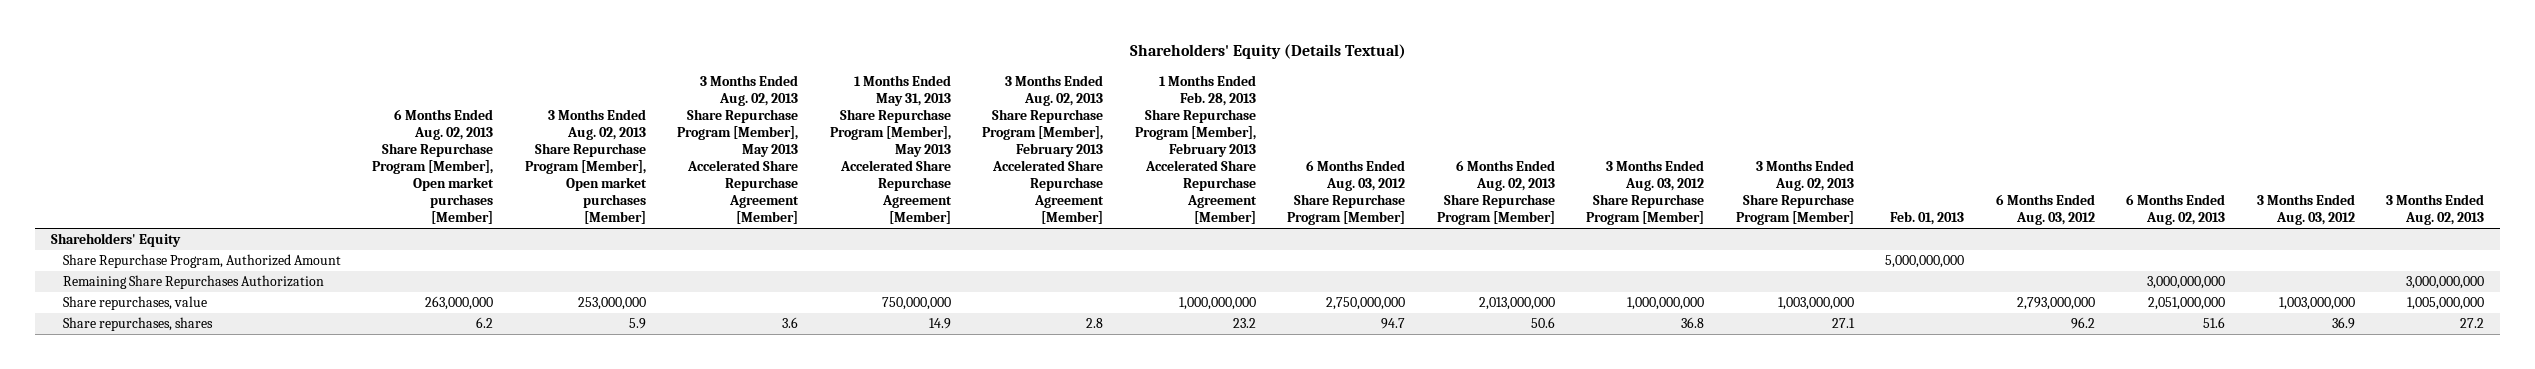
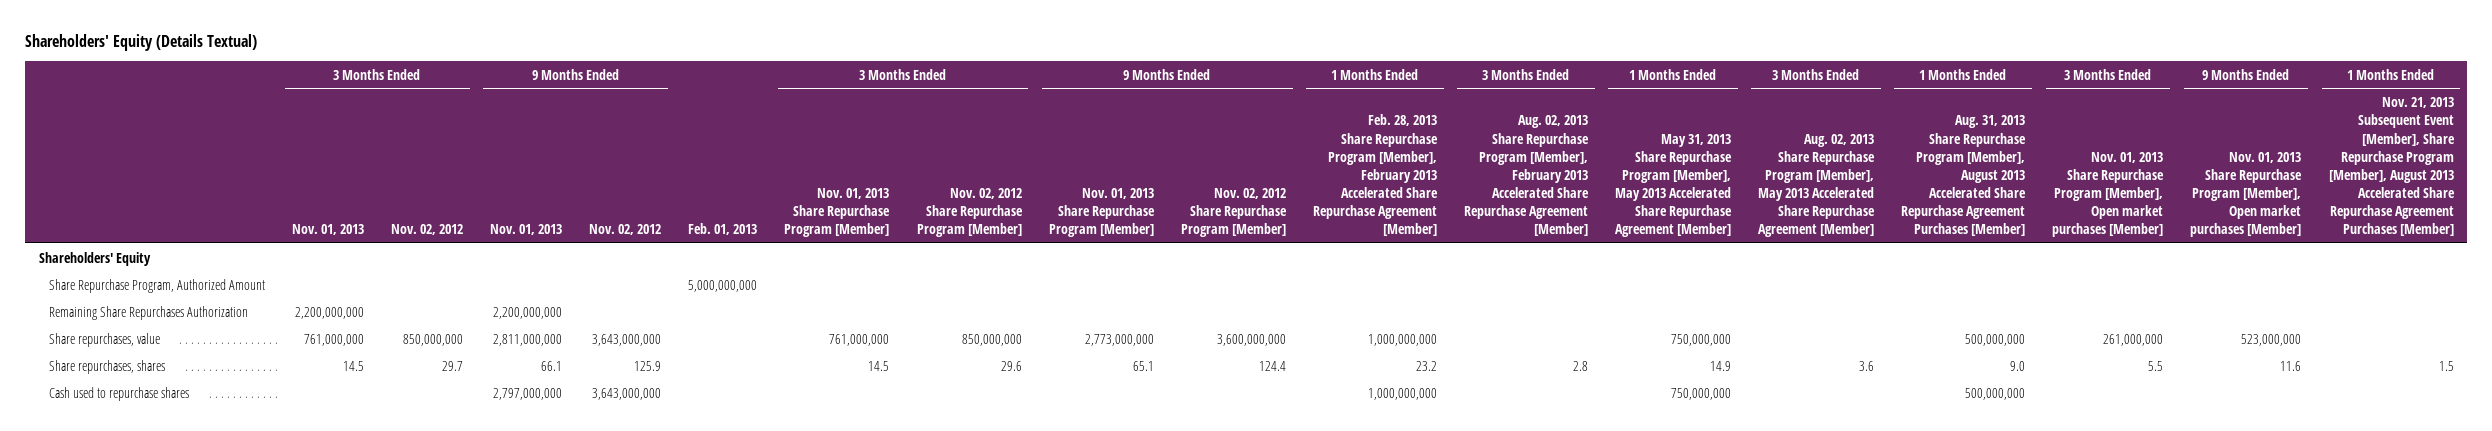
- | 6 Months Ended Aug. 02, 2013 Share Repurchase Program [Member], Open market purchases [Member] | 3 Months Ended Aug. 02, 2013 Share Repurchase Program [Member], Open market purchases [Member] | 3 Months Ended Aug. 02, 2013 Share Repurchase Program [Member], May 2013 Accelerated Share Repurchase Agreement [Member] | 1 Months Ended May 31, 2013 Share Repurchase Program [Member], May 2013 Accelerated Share Repurchase Agreement [Member] | 3 Months Ended Aug. 02, 2013 Share Repurchase Program [Member], February 2013 Accelerated Share Repurchase Agreement [Member] | 1 Months Ended Feb. 28, 2013 Share Repurchase Program [Member], February 2013 Accelerated Share Repurchase Agreement [Member] | 6 Months Ended Aug. 03, 2012 Share Repurchase Program [Member] | 6 Months Ended Aug. 02, 2013 Share Repurchase Program [Member] | 3 Months Ended Aug. 03, 2012 Share Repurchase Program [Member] | 3 Months Ended Aug. 02, 2013 Share Repurchase Program [Member] | Feb. 01, 2013 | 6 Months Ended Aug. 03, 2012 | 6 Months Ended Aug. 02, 2013 | 3 Months Ended Aug. 03, 2012 | 3 Months Ended Aug. 02, 2013
+ | 3 Months Ended Nov. 01, 2013 | 3 Months Ended Nov. 02, 2012 | 9 Months Ended Nov. 01, 2013 | 9 Months Ended Nov. 02, 2012 | Feb. 01, 2013 | 3 Months Ended Nov. 01, 2013 Share Repurchase Program [Member] | 3 Months Ended Nov. 02, 2012 Share Repurchase Program [Member] | 9 Months Ended Nov. 01, 2013 Share Repurchase Program [Member] | 9 Months Ended Nov. 02, 2012 Share Repurchase Program [Member] | 1 Months Ended Feb. 28, 2013 Share Repurchase Program [Member], February 2013 Accelerated Share Repurchase Agreement [Member] | 3 Months Ended Aug. 02, 2013 Share Repurchase Program [Member], February 2013 Accelerated Share Repurchase Agreement [Member] | 1 Months Ended May 31, 2013 Share Repurchase Program [Member], May 2013 Accelerated Share Repurchase Agreement [Member] | 3 Months Ended Aug. 02, 2013 Share Repurchase Program [Member], May 2013 Accelerated Share Repurchase Agreement [Member] | 1 Months Ended Aug. 31, 2013 Share Repurchase Program [Member], August 2013 Accelerated Share Repurchase Agreement Purchases [Member] | 3 Months Ended Nov. 01, 2013 Share Repurchase Program [Member], Open market purchases [Member] | 9 Months Ended Nov. 01, 2013 Share Repurchase Program [Member], Open market purchases [Member] | 1 Months Ended Nov. 21, 2013 Subsequent Event [Member], Share Repurchase Program [Member], August 2013 Accelerated Share Repurchase Agreement Purchases [Member]
+ Cash used to repurchase shares | | | 2,797,000,000 | 3,643,000,000 | | | | | | 1,000,000,000 | | 750,000,000 | | 500,000,000 | | |

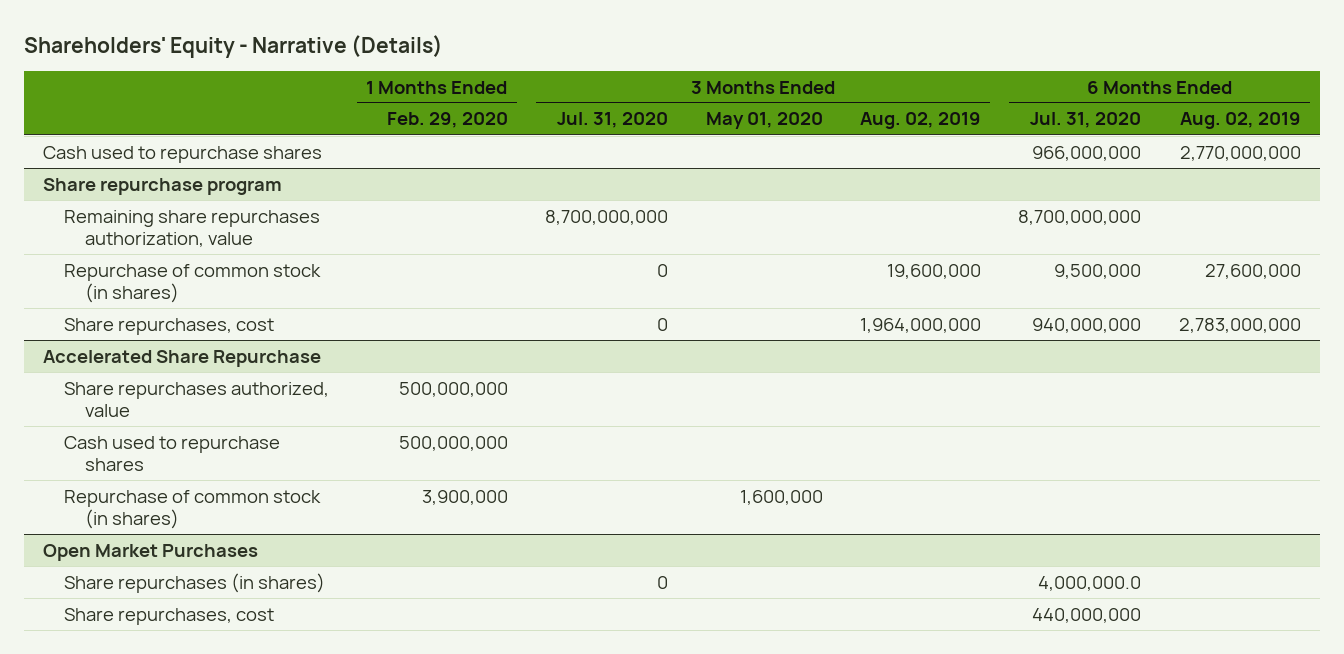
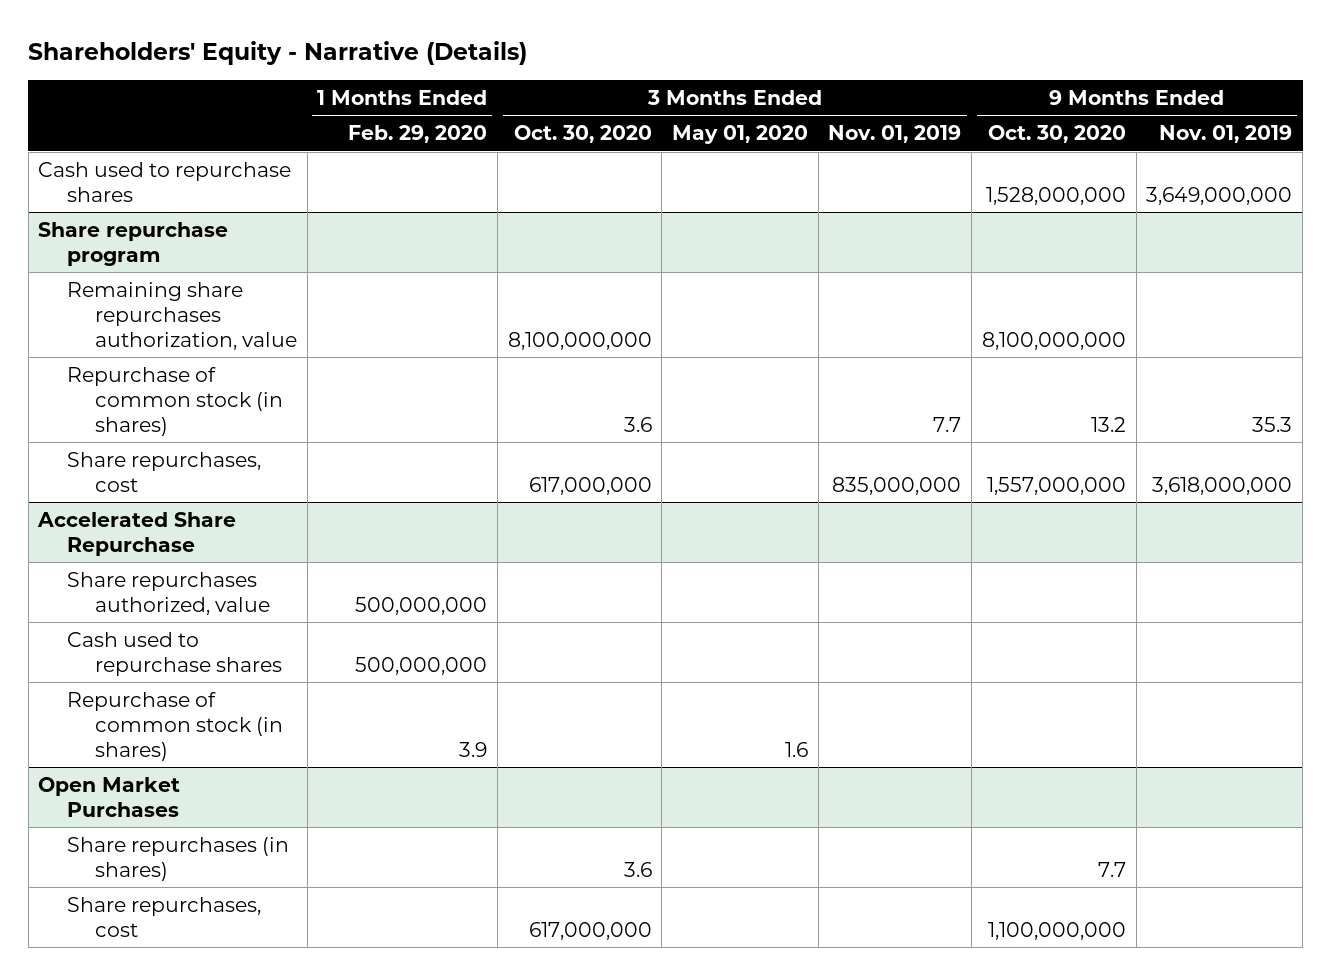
- | 1 Months Ended Feb. 29, 2020 | 3 Months Ended Jul. 31, 2020 | 3 Months Ended May 01, 2020 | 3 Months Ended Aug. 02, 2019 | 6 Months Ended Jul. 31, 2020 | 6 Months Ended Aug. 02, 2019
+ | 1 Months Ended Feb. 29, 2020 | 3 Months Ended Oct. 30, 2020 | 3 Months Ended May 01, 2020 | 3 Months Ended Nov. 01, 2019 | 9 Months Ended Oct. 30, 2020 | 9 Months Ended Nov. 01, 2019
@ Accelerated Share Repurchase
- Repurchase of common stock (in shares) | 3,900,000 | | 1,600,000 | | |
+ Repurchase of common stock (in shares) | 3.9 | | 1.6 | | |

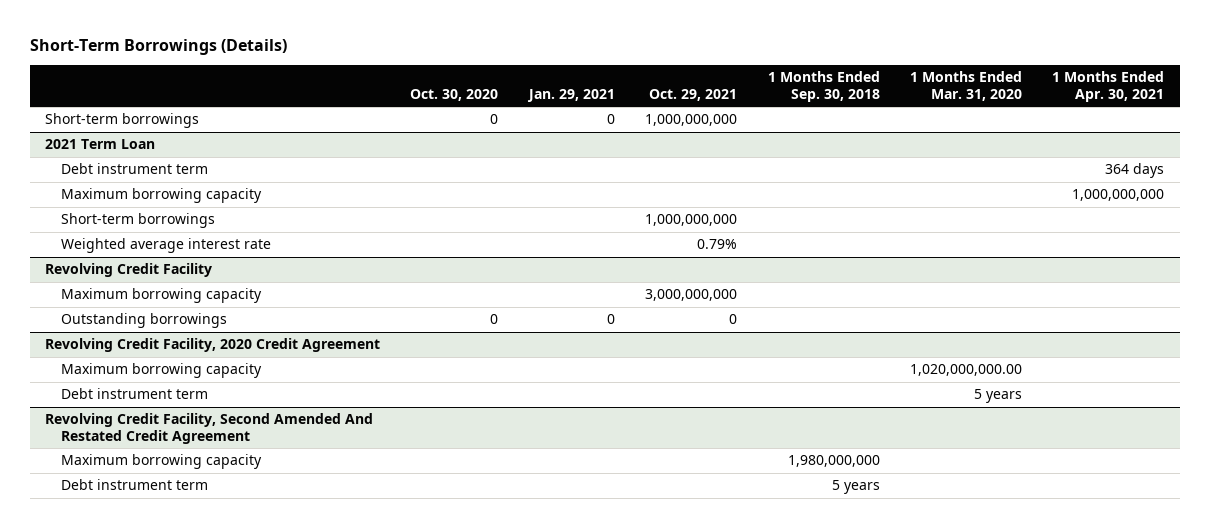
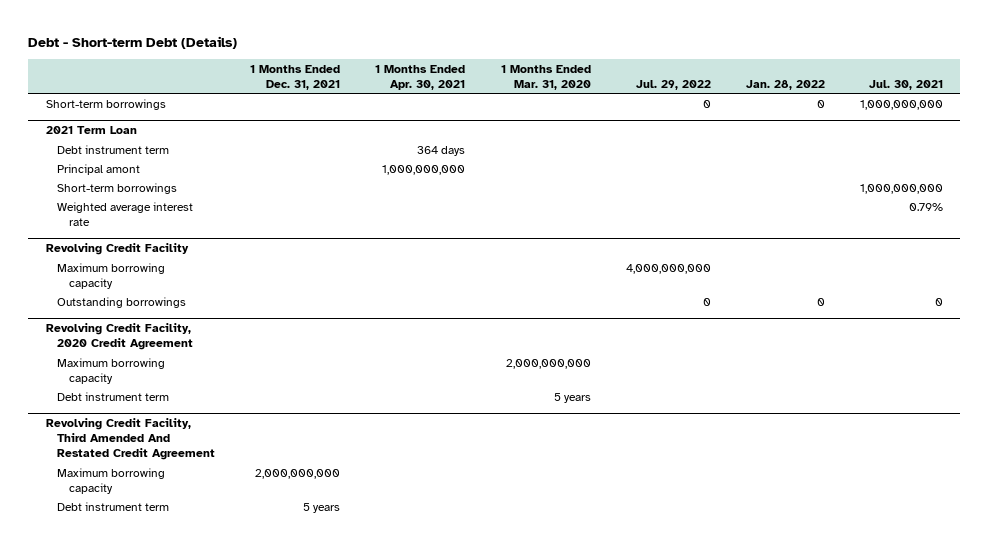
- Short-Term Borrowings (Details)
+ Debt - Short-term Debt (Details)
- | Oct. 30, 2020 | Jan. 29, 2021 | Oct. 29, 2021 | 1 Months Ended Sep. 30, 2018 | 1 Months Ended Mar. 31, 2020 | 1 Months Ended Apr. 30, 2021
+ | 1 Months Ended Dec. 31, 2021 | 1 Months Ended Apr. 30, 2021 | 1 Months Ended Mar. 31, 2020 | Jul. 29, 2022 | Jan. 28, 2022 | Jul. 30, 2021
@ 2021 Term Loan
- Maximum borrowing capacity | | | | | | 1,000,000,000
+ Principal amont | | 1,000,000,000 | | | |
@ Revolving Credit Facility, 2020 Credit Agreement
- Maximum borrowing capacity | | | | | 1,020,000,000.00 |
+ Maximum borrowing capacity | | | 2,000,000,000 | | |
- Revolving Credit Facility, Second Amended And Restated Credit Agreement
+ Revolving Credit Facility, Third Amended And Restated Credit Agreement

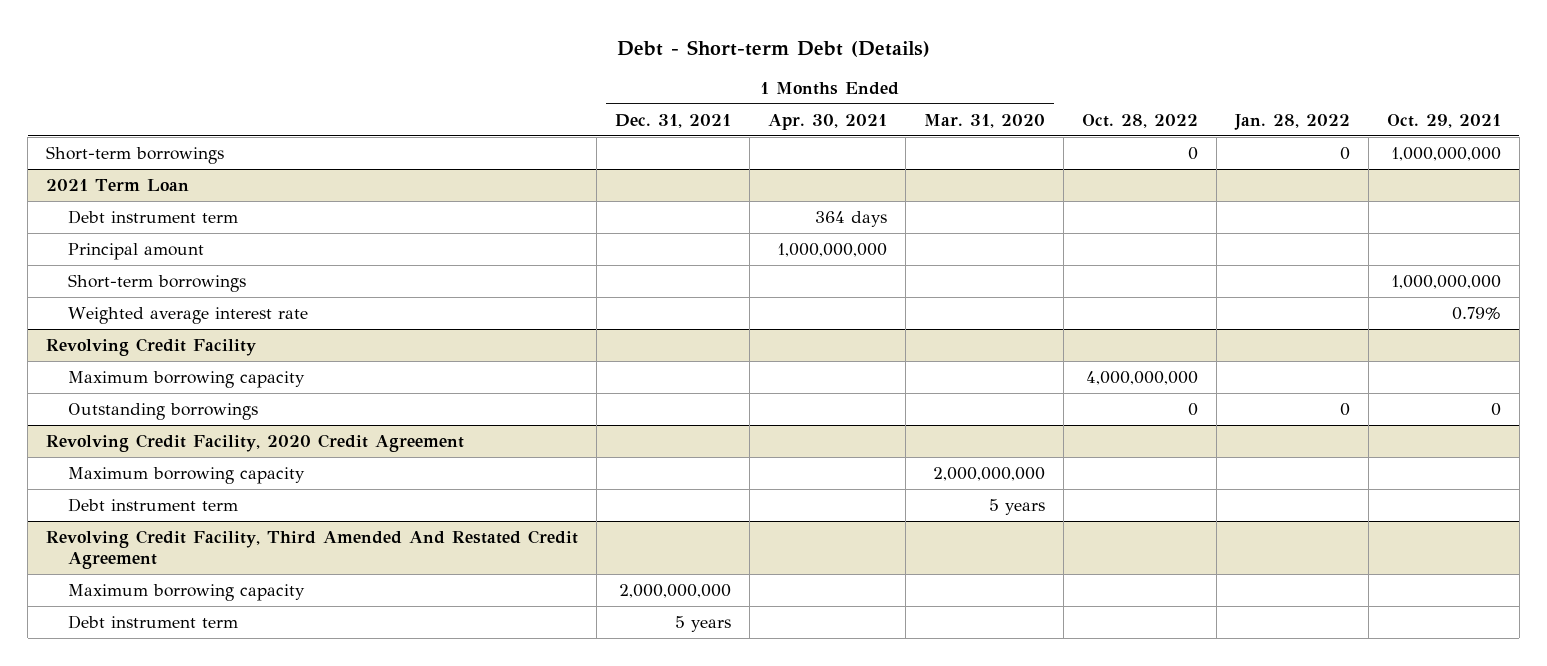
- | 1 Months Ended Dec. 31, 2021 | 1 Months Ended Apr. 30, 2021 | 1 Months Ended Mar. 31, 2020 | Jul. 29, 2022 | Jan. 28, 2022 | Jul. 30, 2021
+ | 1 Months Ended Dec. 31, 2021 | 1 Months Ended Apr. 30, 2021 | 1 Months Ended Mar. 31, 2020 | Oct. 28, 2022 | Jan. 28, 2022 | Oct. 29, 2021
@ 2021 Term Loan
- Principal amont | | 1,000,000,000 | | | |
+ Principal amount | | 1,000,000,000 | | | |

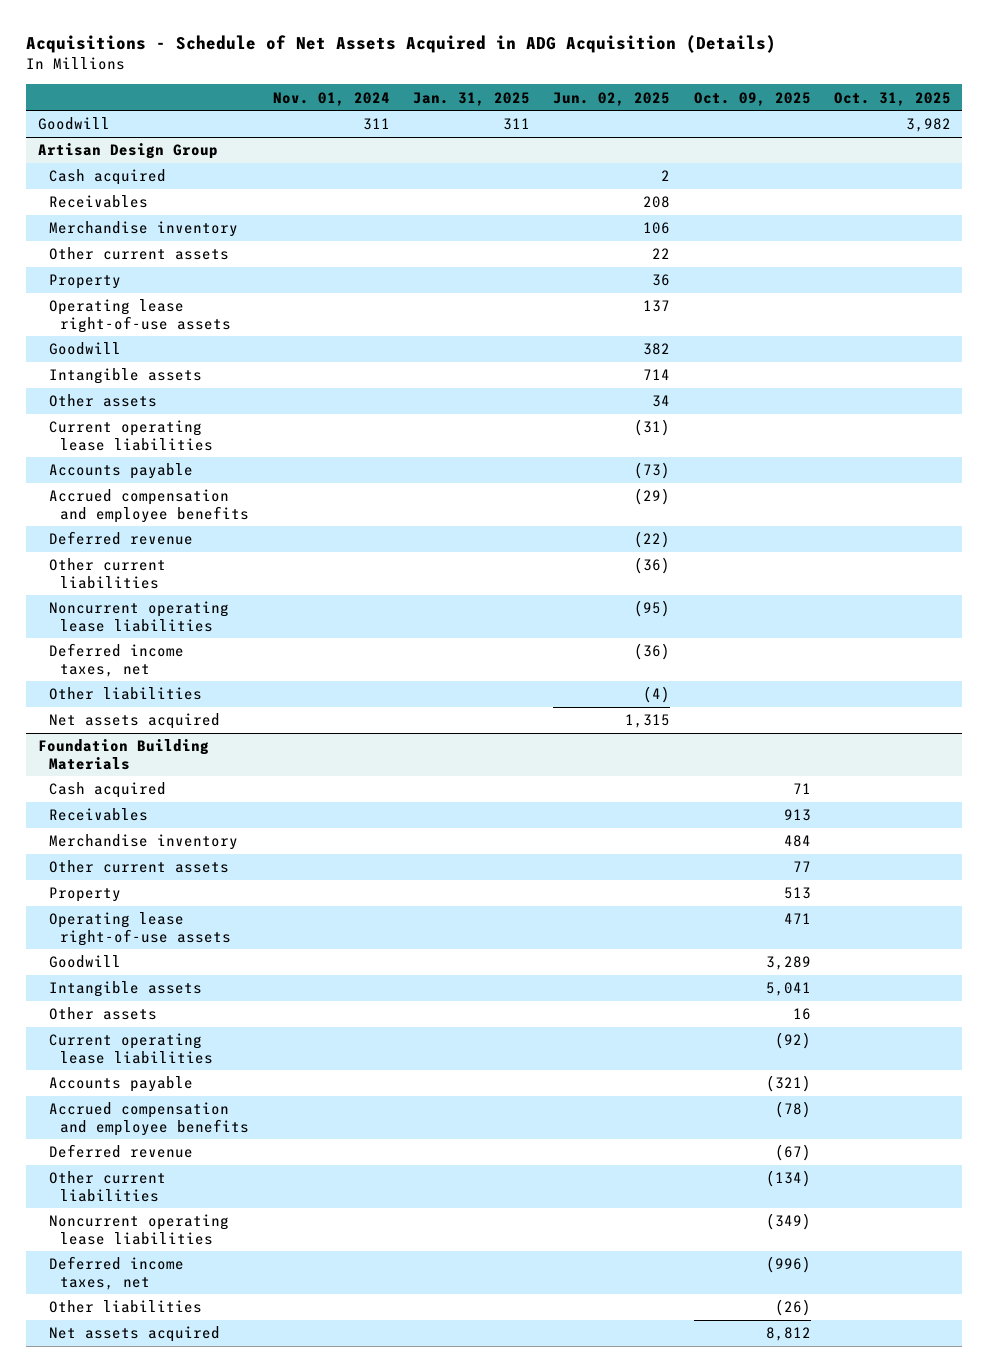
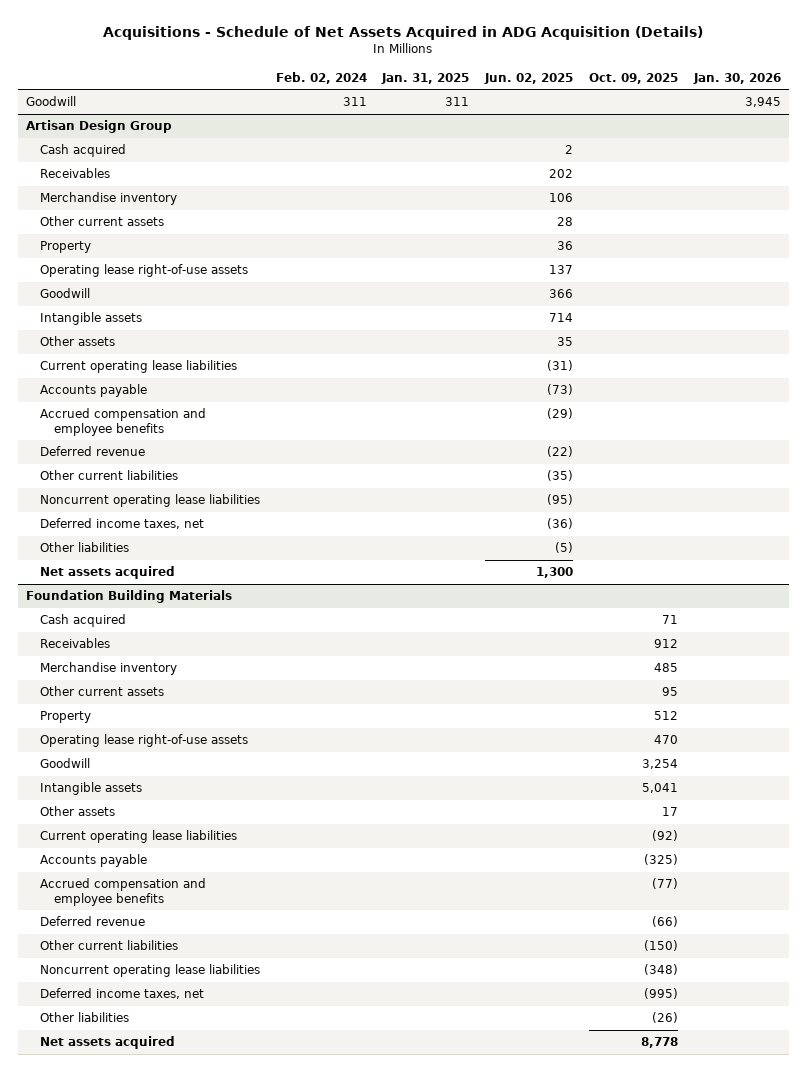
- | Nov. 01, 2024 | Jan. 31, 2025 | Jun. 02, 2025 | Oct. 09, 2025 | Oct. 31, 2025
+ | Feb. 02, 2024 | Jan. 31, 2025 | Jun. 02, 2025 | Oct. 09, 2025 | Jan. 30, 2026
@ Artisan Design Group
- Receivables | | | 208 | |
+ Receivables | | | 202 | |
- Other current assets | | | 22 | |
+ Other current assets | | | 28 | |
- Goodwill | | | 382 | |
+ Goodwill | | | 366 | |
- Other assets | | | 34 | |
+ Other assets | | | 35 | |
- Other current liabilities | | | (36) | |
+ Other current liabilities | | | (35) | |
- Other liabilities | | | (4) | |
- Net assets acquired | | | 1,315 | |
+ Other liabilities | | | (5) | |
+ Net assets acquired | | | 1,300 | |
@ Foundation Building Materials
- Receivables | | | | 913 |
- Merchandise inventory | | | | 484 |
- Other current assets | | | | 77 |
- Property | | | | 513 |
- Operating lease right-of-use assets | | | | 471 |
- Goodwill | | | | 3,289 |
+ Receivables | | | | 912 |
+ Merchandise inventory | | | | 485 |
+ Other current assets | | | | 95 |
+ Property | | | | 512 |
+ Operating lease right-of-use assets | | | | 470 |
+ Goodwill | | | | 3,254 |
- Other assets | | | | 16 |
+ Other assets | | | | 17 |
- Accounts payable | | | | (321) |
- Accrued compensation and employee benefits | | | | (78) |
- Deferred revenue | | | | (67) |
- Other current liabilities | | | | (134) |
- Noncurrent operating lease liabilities | | | | (349) |
- Deferred income taxes, net | | | | (996) |
+ Accounts payable | | | | (325) |
+ Accrued compensation and employee benefits | | | | (77) |
+ Deferred revenue | | | | (66) |
+ Other current liabilities | | | | (150) |
+ Noncurrent operating lease liabilities | | | | (348) |
+ Deferred income taxes, net | | | | (995) |
- Net assets acquired | | | | 8,812 |
+ Net assets acquired | | | | 8,778 |

